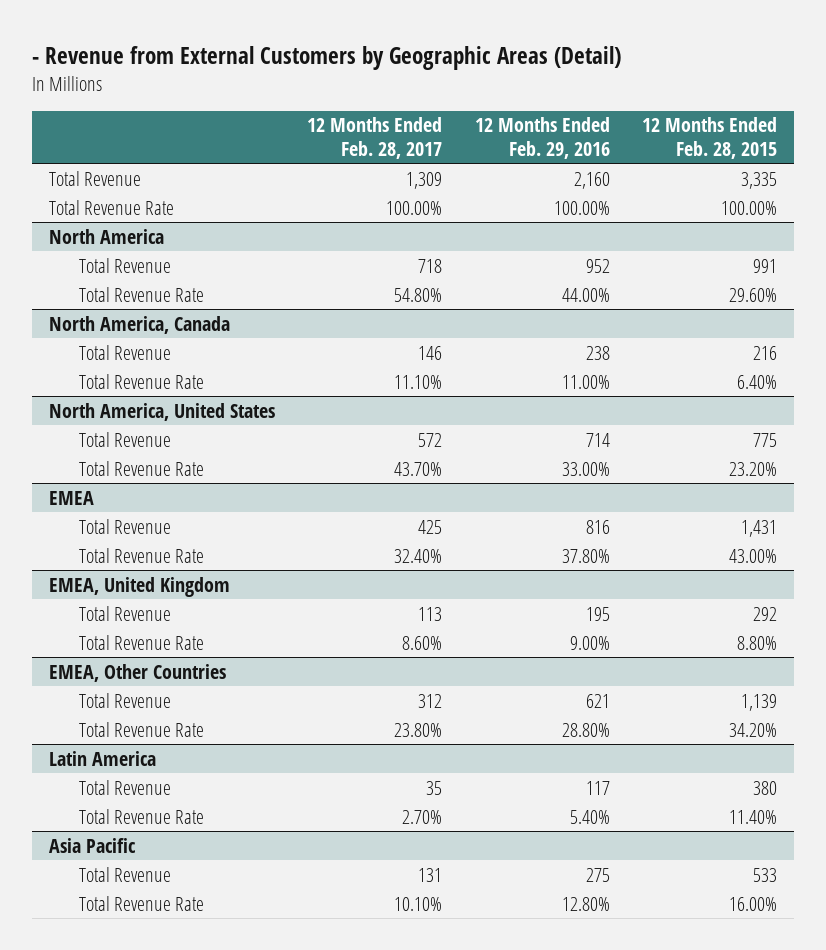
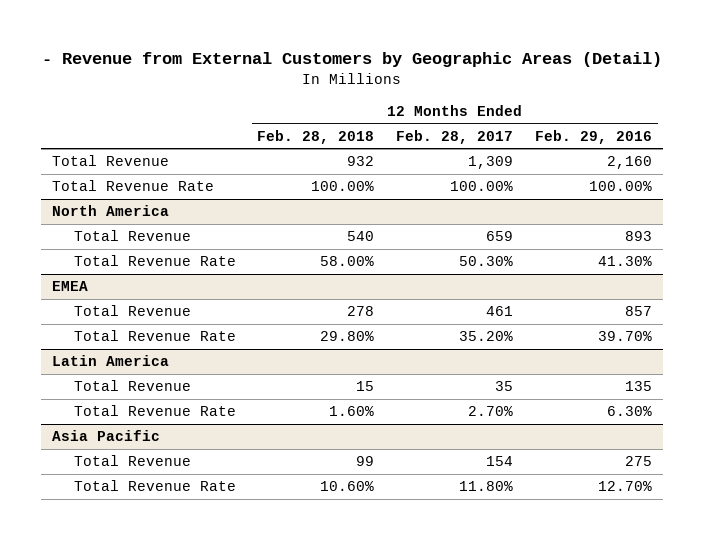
- | 12 Months Ended Feb. 28, 2017 | 12 Months Ended Feb. 29, 2016 | 12 Months Ended Feb. 28, 2015
+ | 12 Months Ended Feb. 28, 2018 | 12 Months Ended Feb. 28, 2017 | 12 Months Ended Feb. 29, 2016
@ North America
- Total Revenue | 718 | 952 | 991
- Total Revenue Rate | 54.80% | 44.00% | 29.60%
- North America, Canada
- Total Revenue | 146 | 238 | 216
- Total Revenue Rate | 11.10% | 11.00% | 6.40%
- North America, United States
- Total Revenue | 572 | 714 | 775
- Total Revenue Rate | 43.70% | 33.00% | 23.20%
@ North America
+ Total Revenue | 540 | 659 | 893
+ Total Revenue Rate | 58.00% | 50.30% | 41.30%
@ EMEA
- Total Revenue | 425 | 816 | 1,431
- Total Revenue Rate | 32.40% | 37.80% | 43.00%
- EMEA, United Kingdom
- Total Revenue | 113 | 195 | 292
- Total Revenue Rate | 8.60% | 9.00% | 8.80%
- EMEA, Other Countries
- Total Revenue | 312 | 621 | 1,139
- Total Revenue Rate | 23.80% | 28.80% | 34.20%
@ EMEA
+ Total Revenue | 278 | 461 | 857
+ Total Revenue Rate | 29.80% | 35.20% | 39.70%
@ Latin America
- Total Revenue | 35 | 117 | 380
- Total Revenue Rate | 2.70% | 5.40% | 11.40%
+ Total Revenue | 15 | 35 | 135
+ Total Revenue Rate | 1.60% | 2.70% | 6.30%
@ Asia Pacific
- Total Revenue | 131 | 275 | 533
- Total Revenue Rate | 10.10% | 12.80% | 16.00%
+ Total Revenue | 99 | 154 | 275
+ Total Revenue Rate | 10.60% | 11.80% | 12.70%

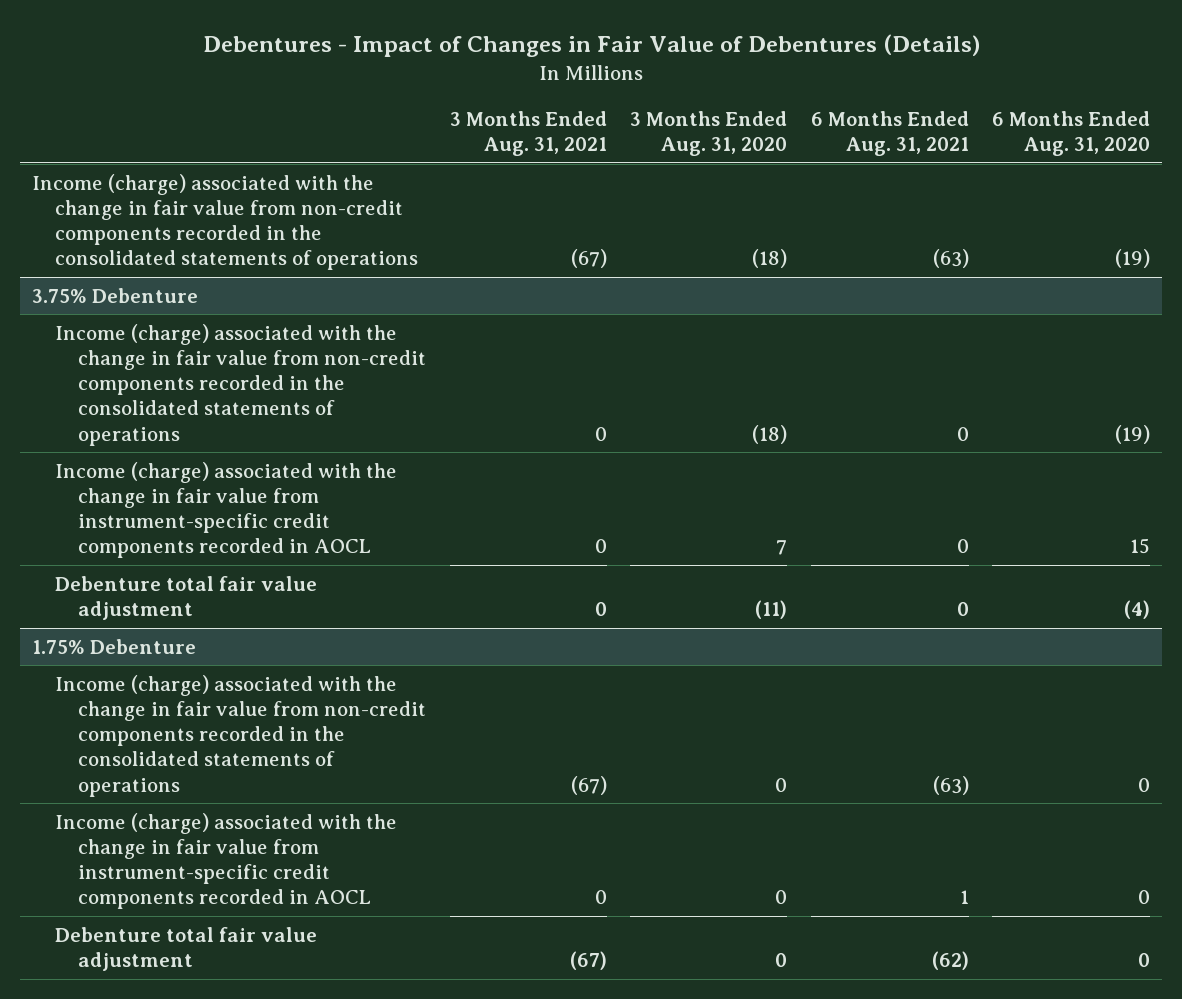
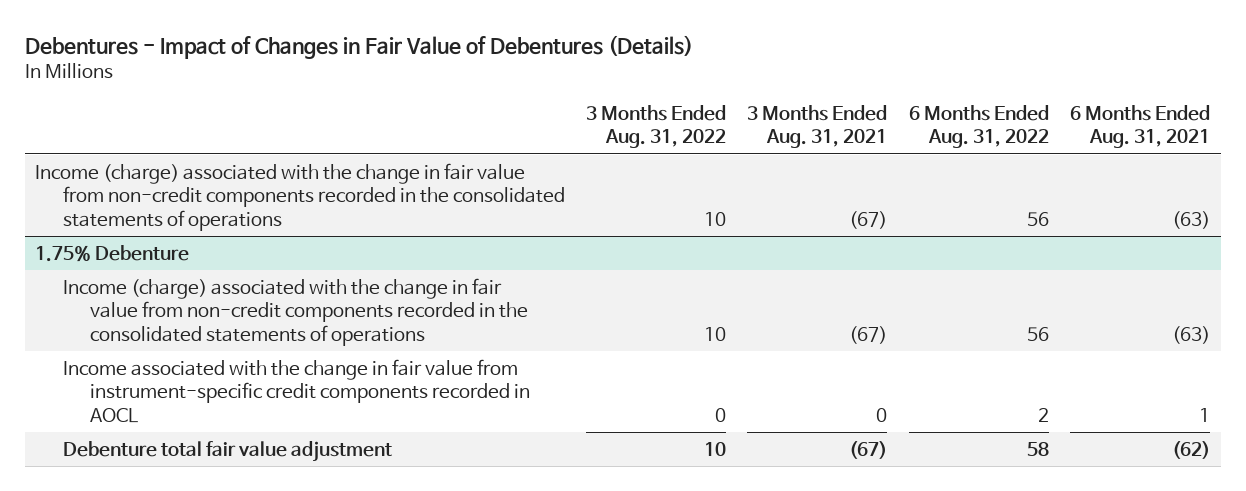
- | 3 Months Ended Aug. 31, 2021 | 3 Months Ended Aug. 31, 2020 | 6 Months Ended Aug. 31, 2021 | 6 Months Ended Aug. 31, 2020
+ | 3 Months Ended Aug. 31, 2022 | 3 Months Ended Aug. 31, 2021 | 6 Months Ended Aug. 31, 2022 | 6 Months Ended Aug. 31, 2021
- 3.75% Debenture
- Income (charge) associated with the change in fair value from non-credit components recorded in the consolidated statements of operations | 0 | (18) | 0 | (19)
- Income (charge) associated with the change in fair value from instrument-specific credit components recorded in AOCL | 0 | 7 | 0 | 15
- Debenture total fair value adjustment | 0 | (11) | 0 | (4)
@ 1.75% Debenture
- Income (charge) associated with the change in fair value from instrument-specific credit components recorded in AOCL | 0 | 0 | 1 | 0
+ Income associated with the change in fair value from instrument-specific credit components recorded in AOCL | 0 | 0 | 2 | 1

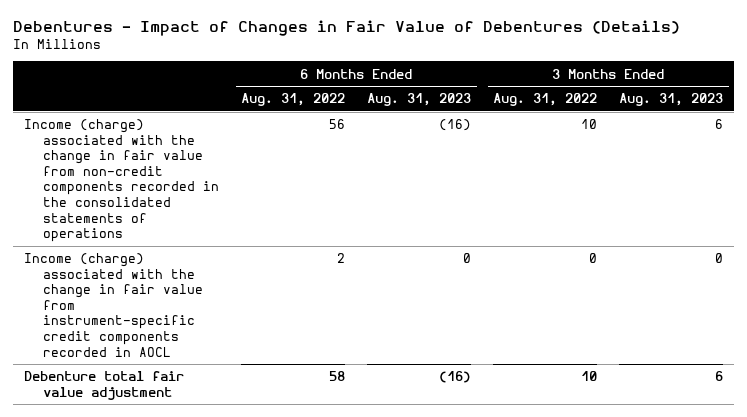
- | 3 Months Ended Aug. 31, 2022 | 3 Months Ended Aug. 31, 2021 | 6 Months Ended Aug. 31, 2022 | 6 Months Ended Aug. 31, 2021
+ | 6 Months Ended Aug. 31, 2022 | 6 Months Ended Aug. 31, 2023 | 3 Months Ended Aug. 31, 2022 | 3 Months Ended Aug. 31, 2023
- 1.75% Debenture
- Income (charge) associated with the change in fair value from non-credit components recorded in the consolidated statements of operations | 10 | (67) | 56 | (63)
- Income associated with the change in fair value from instrument-specific credit components recorded in AOCL | 0 | 0 | 2 | 1
+ Income (charge) associated with the change in fair value from instrument-specific credit components recorded in AOCL | 2 | 0 | 0 | 0

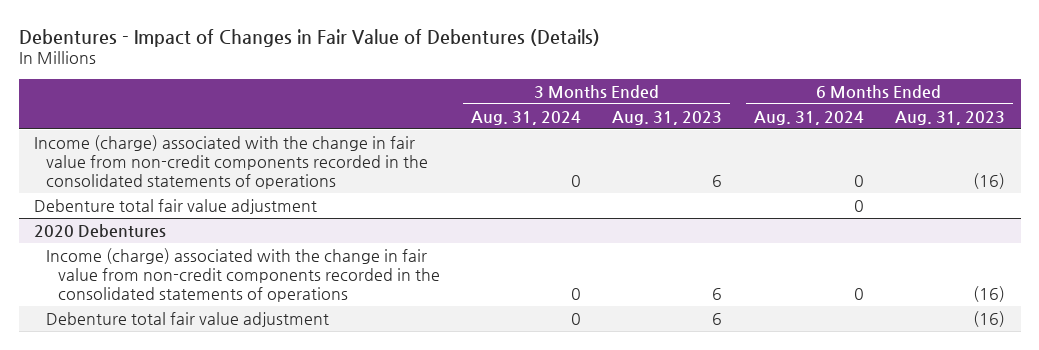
- | 6 Months Ended Aug. 31, 2022 | 6 Months Ended Aug. 31, 2023 | 3 Months Ended Aug. 31, 2022 | 3 Months Ended Aug. 31, 2023
+ | 3 Months Ended Aug. 31, 2024 | 3 Months Ended Aug. 31, 2023 | 6 Months Ended Aug. 31, 2024 | 6 Months Ended Aug. 31, 2023
- Income (charge) associated with the change in fair value from instrument-specific credit components recorded in AOCL | 2 | 0 | 0 | 0
+ Debenture total fair value adjustment | | | 0 |
+ 2020 Debentures
+ Income (charge) associated with the change in fair value from non-credit components recorded in the consolidated statements of operations | 0 | 6 | 0 | (16)

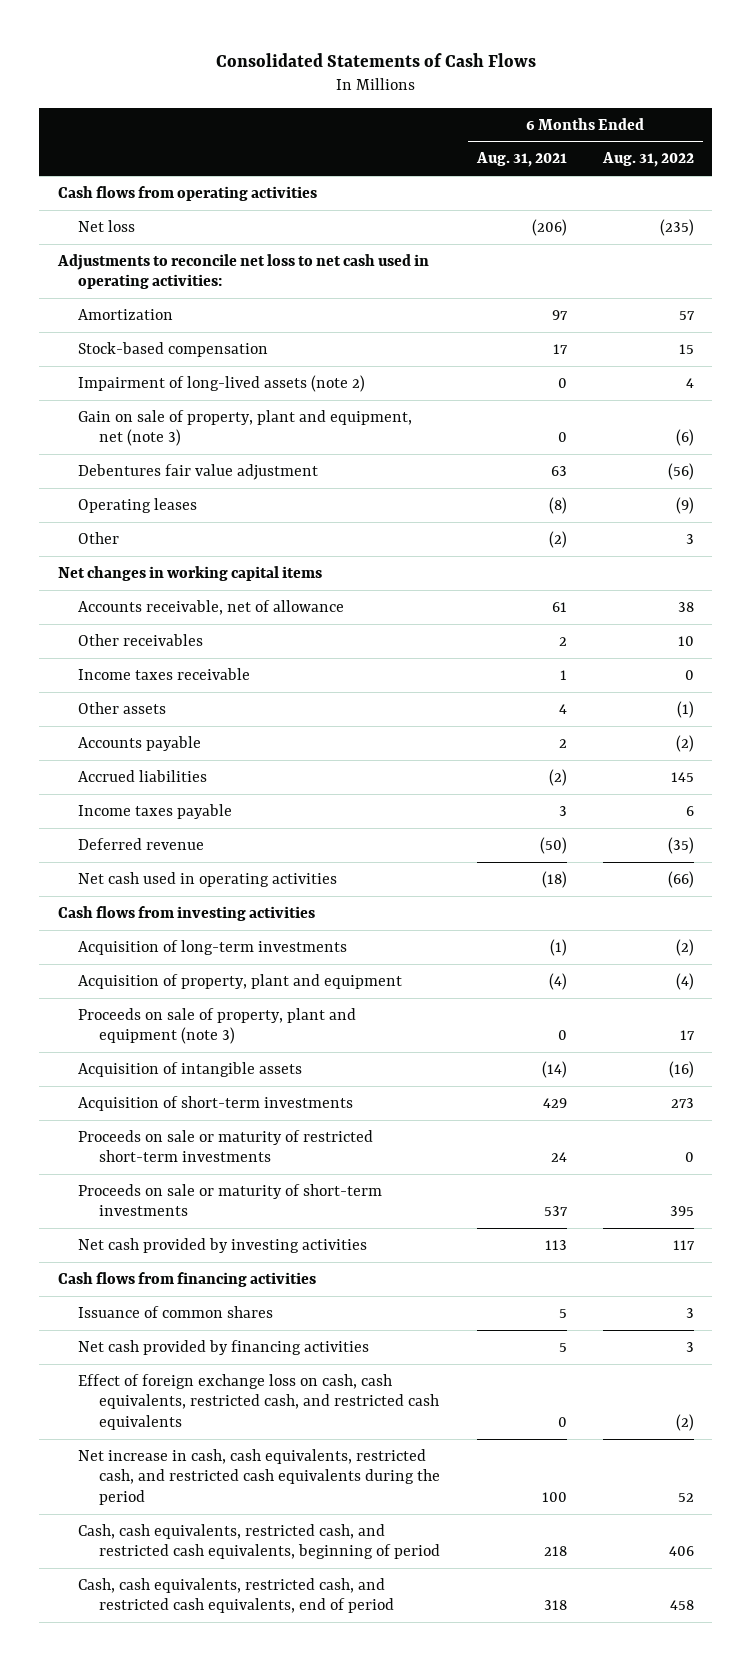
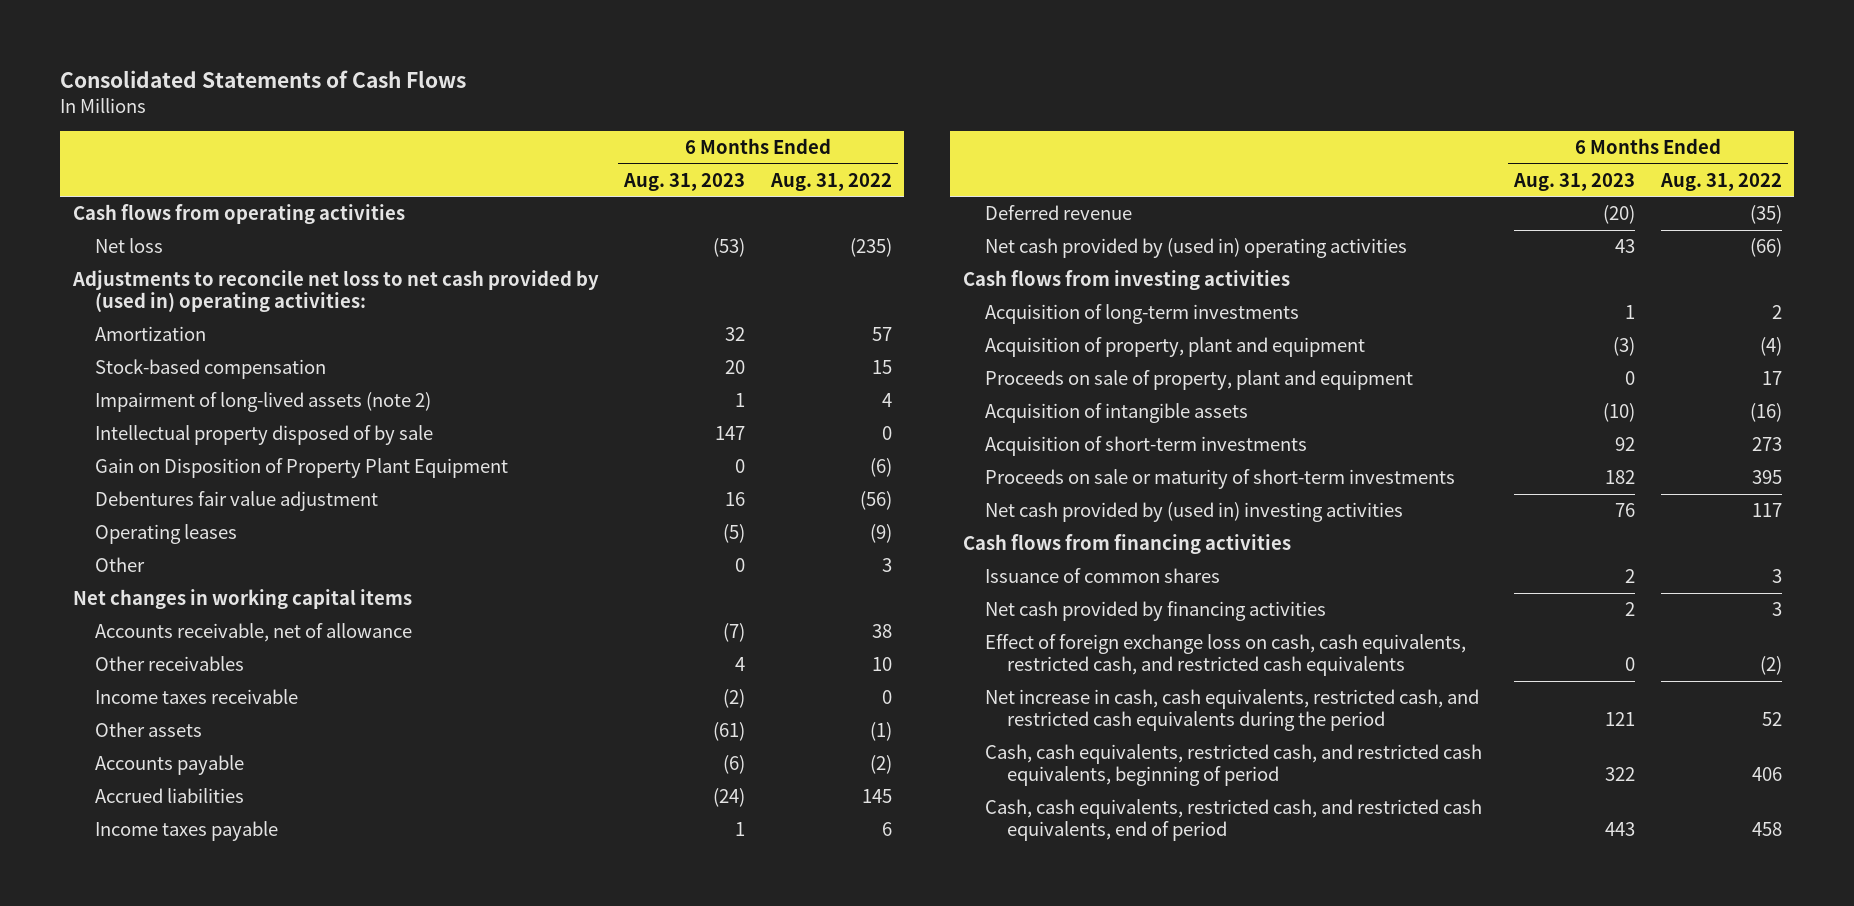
- | 6 Months Ended Aug. 31, 2021 | 6 Months Ended Aug. 31, 2022
+ | 6 Months Ended Aug. 31, 2023 | 6 Months Ended Aug. 31, 2022
- Adjustments to reconcile net loss to net cash used in operating activities:
+ Adjustments to reconcile net loss to net cash provided by (used in) operating activities:
- Gain on sale of property, plant and equipment, net (note 3) | 0 | (6)
+ Intellectual property disposed of by sale | 147 | 0
+ Gain on Disposition of Property Plant Equipment | 0 | (6)
- Net cash used in operating activities | (18) | (66)
+ Net cash provided by (used in) operating activities | 43 | (66)
- Acquisition of long-term investments | (1) | (2)
+ Acquisition of long-term investments | 1 | 2
- Proceeds on sale of property, plant and equipment (note 3) | 0 | 17
+ Proceeds on sale of property, plant and equipment | 0 | 17
- Proceeds on sale or maturity of restricted short-term investments | 24 | 0
- Net cash provided by investing activities | 113 | 117
+ Net cash provided by (used in) investing activities | 76 | 117

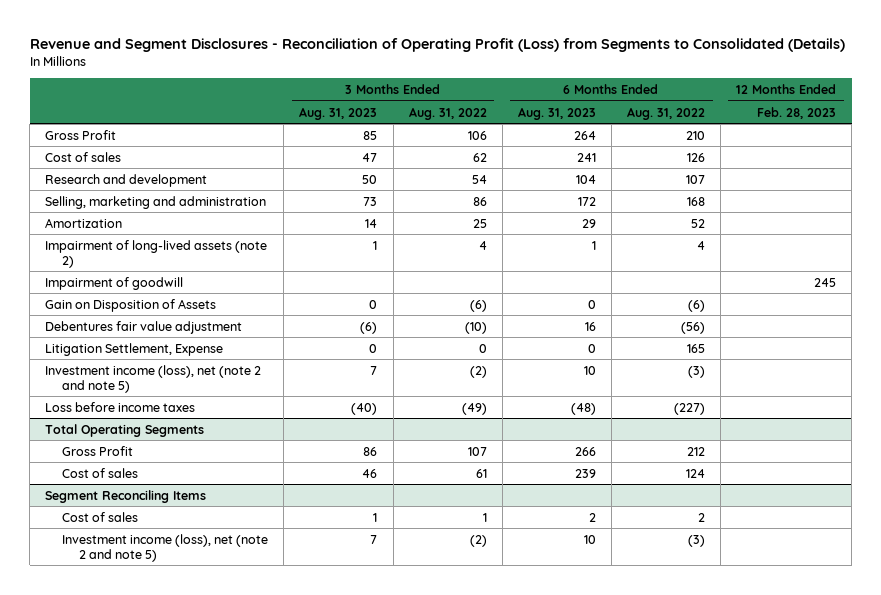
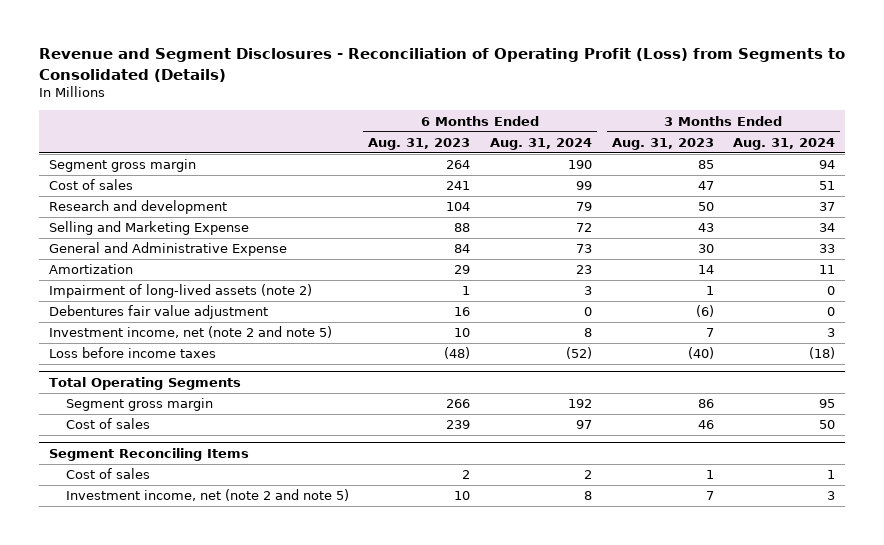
- | 3 Months Ended Aug. 31, 2023 | 3 Months Ended Aug. 31, 2022 | 6 Months Ended Aug. 31, 2023 | 6 Months Ended Aug. 31, 2022 | 12 Months Ended Feb. 28, 2023
+ | 6 Months Ended Aug. 31, 2023 | 6 Months Ended Aug. 31, 2024 | 3 Months Ended Aug. 31, 2023 | 3 Months Ended Aug. 31, 2024
- Gross Profit | 85 | 106 | 264 | 210 |
+ Segment gross margin | 264 | 190 | 85 | 94
- Selling, marketing and administration | 73 | 86 | 172 | 168 |
+ Selling and Marketing Expense | 88 | 72 | 43 | 34
+ General and Administrative Expense | 84 | 73 | 30 | 33
- Impairment of goodwill | | | | | 245
- Gain on Disposition of Assets | 0 | (6) | 0 | (6) |
- Litigation Settlement, Expense | 0 | 0 | 0 | 165 |
- Investment income (loss), net (note 2 and note 5) | 7 | (2) | 10 | (3) |
+ Investment income, net (note 2 and note 5) | 10 | 8 | 7 | 3
@ Total Operating Segments
- Gross Profit | 86 | 107 | 266 | 212 |
+ Segment gross margin | 266 | 192 | 86 | 95
@ Segment Reconciling Items
- Investment income (loss), net (note 2 and note 5) | 7 | (2) | 10 | (3) |
+ Investment income, net (note 2 and note 5) | 10 | 8 | 7 | 3

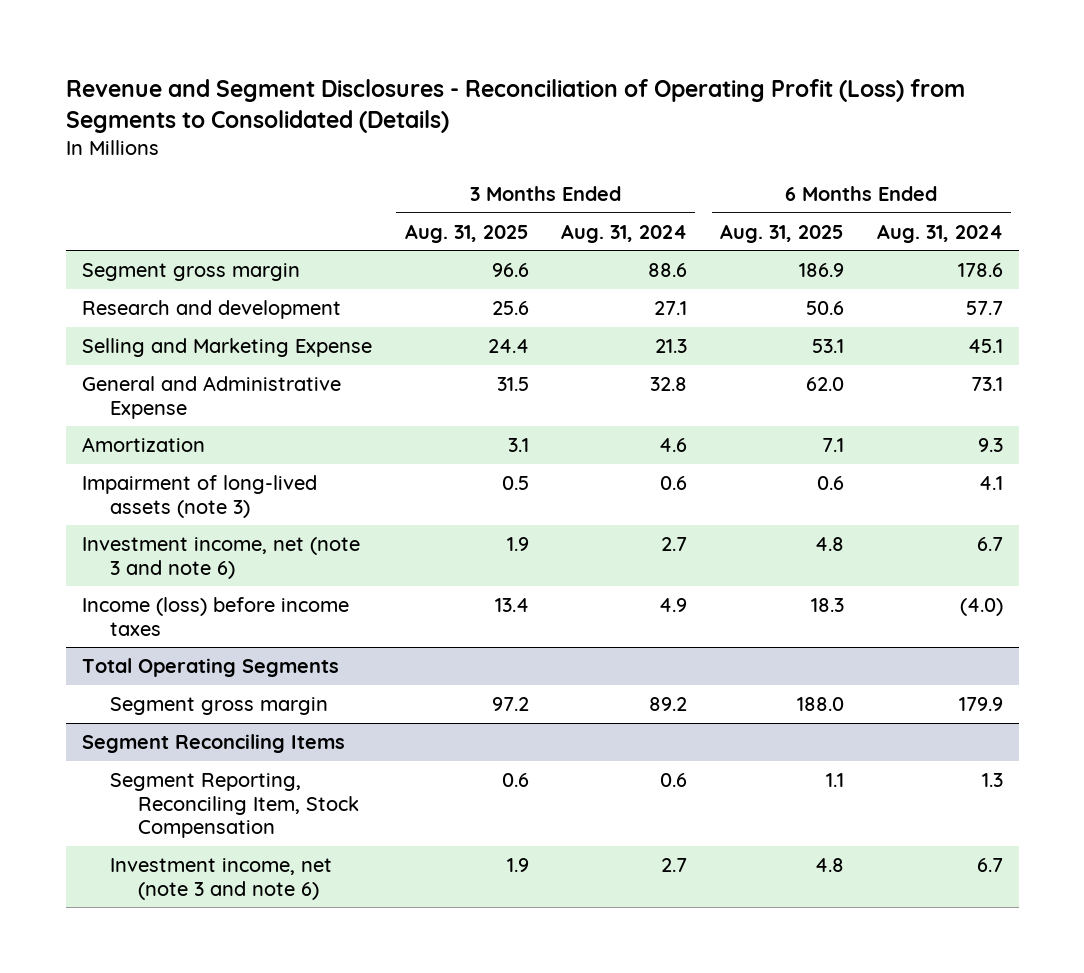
- | 6 Months Ended Aug. 31, 2023 | 6 Months Ended Aug. 31, 2024 | 3 Months Ended Aug. 31, 2023 | 3 Months Ended Aug. 31, 2024
+ | 3 Months Ended Aug. 31, 2025 | 3 Months Ended Aug. 31, 2024 | 6 Months Ended Aug. 31, 2025 | 6 Months Ended Aug. 31, 2024
- Segment gross margin | 264 | 190 | 85 | 94
- Cost of sales | 241 | 99 | 47 | 51
- Research and development | 104 | 79 | 50 | 37
- Selling and Marketing Expense | 88 | 72 | 43 | 34
- General and Administrative Expense | 84 | 73 | 30 | 33
- Amortization | 29 | 23 | 14 | 11
- Impairment of long-lived assets (note 2) | 1 | 3 | 1 | 0
- Debentures fair value adjustment | 16 | 0 | (6) | 0
- Investment income, net (note 2 and note 5) | 10 | 8 | 7 | 3
- Loss before income taxes | (48) | (52) | (40) | (18)
+ Segment gross margin | 96.6 | 88.6 | 186.9 | 178.6
+ Research and development | 25.6 | 27.1 | 50.6 | 57.7
+ Selling and Marketing Expense | 24.4 | 21.3 | 53.1 | 45.1
+ General and Administrative Expense | 31.5 | 32.8 | 62.0 | 73.1
+ Amortization | 3.1 | 4.6 | 7.1 | 9.3
+ Impairment of long-lived assets (note 3) | 0.5 | 0.6 | 0.6 | 4.1
+ Investment income, net (note 3 and note 6) | 1.9 | 2.7 | 4.8 | 6.7
+ Income (loss) before income taxes | 13.4 | 4.9 | 18.3 | (4.0)
@ Total Operating Segments
- Segment gross margin | 266 | 192 | 86 | 95
- Cost of sales | 239 | 97 | 46 | 50
+ Segment gross margin | 97.2 | 89.2 | 188.0 | 179.9
@ Segment Reconciling Items
- Cost of sales | 2 | 2 | 1 | 1
- Investment income, net (note 2 and note 5) | 10 | 8 | 7 | 3
+ Segment Reporting, Reconciling Item, Stock Compensation | 0.6 | 0.6 | 1.1 | 1.3
+ Investment income, net (note 3 and note 6) | 1.9 | 2.7 | 4.8 | 6.7

